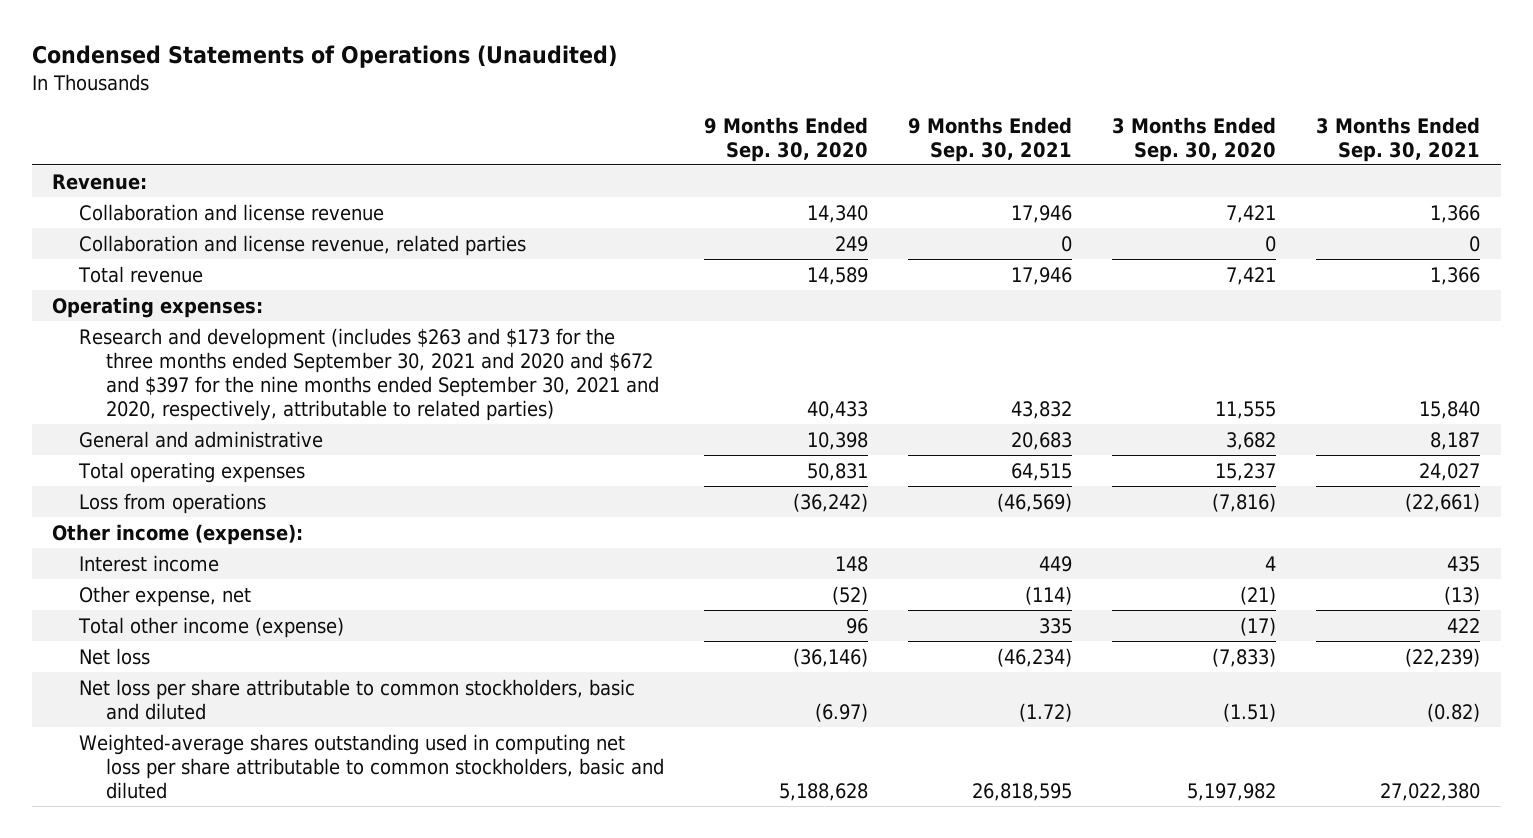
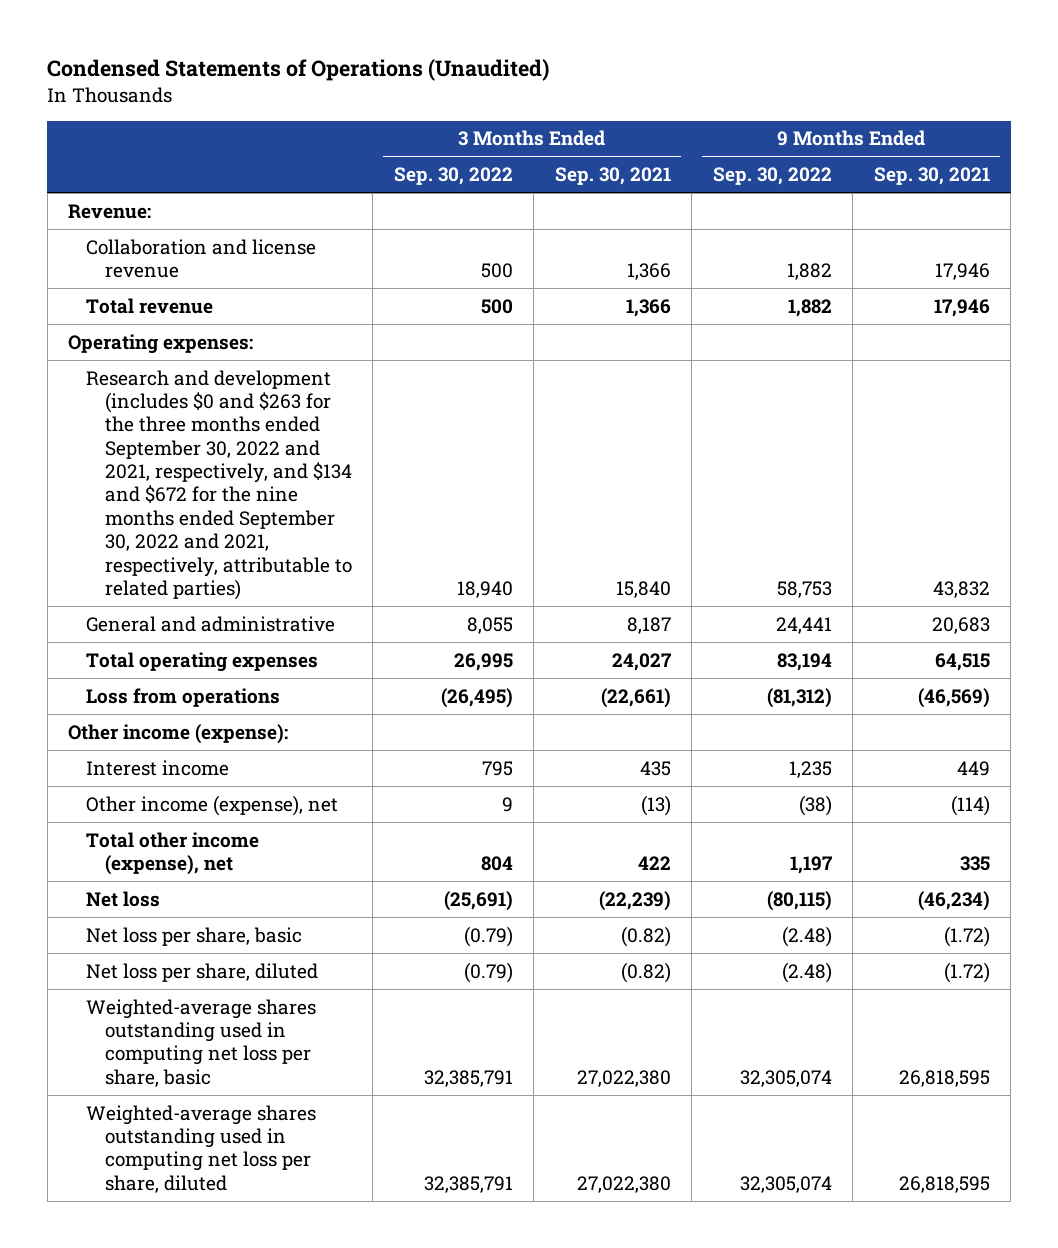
- | 9 Months Ended Sep. 30, 2020 | 9 Months Ended Sep. 30, 2021 | 3 Months Ended Sep. 30, 2020 | 3 Months Ended Sep. 30, 2021
+ | 3 Months Ended Sep. 30, 2022 | 3 Months Ended Sep. 30, 2021 | 9 Months Ended Sep. 30, 2022 | 9 Months Ended Sep. 30, 2021
- Collaboration and license revenue, related parties | 249 | 0 | 0 | 0
- Research and development (includes $263 and $173 for the three months ended September 30, 2021 and 2020 and $672 and $397 for the nine months ended September 30, 2021 and 2020, respectively, attributable to related parties) | 40,433 | 43,832 | 11,555 | 15,840
+ Research and development (includes $0 and $263 for the three months ended September 30, 2022 and 2021, respectively, and $134 and $672 for the nine months ended September 30, 2022 and 2021, respectively, attributable to related parties) | 18,940 | 15,840 | 58,753 | 43,832
- Other expense, net | (52) | (114) | (21) | (13)
- Total other income (expense) | 96 | 335 | (17) | 422
+ Other income (expense), net | 9 | (13) | (38) | (114)
+ Total other income (expense), net | 804 | 422 | 1,197 | 335
- Net loss per share attributable to common stockholders, basic and diluted | (6.97) | (1.72) | (1.51) | (0.82)
- Weighted-average shares outstanding used in computing net loss per share attributable to common stockholders, basic and diluted | 5,188,628 | 26,818,595 | 5,197,982 | 27,022,380
+ Net loss per share, basic | (0.79) | (0.82) | (2.48) | (1.72)
+ Net loss per share, diluted | (0.79) | (0.82) | (2.48) | (1.72)
+ Weighted-average shares outstanding used in computing net loss per share, basic | 32,385,791 | 27,022,380 | 32,305,074 | 26,818,595
+ Weighted-average shares outstanding used in computing net loss per share, diluted | 32,385,791 | 27,022,380 | 32,305,074 | 26,818,595

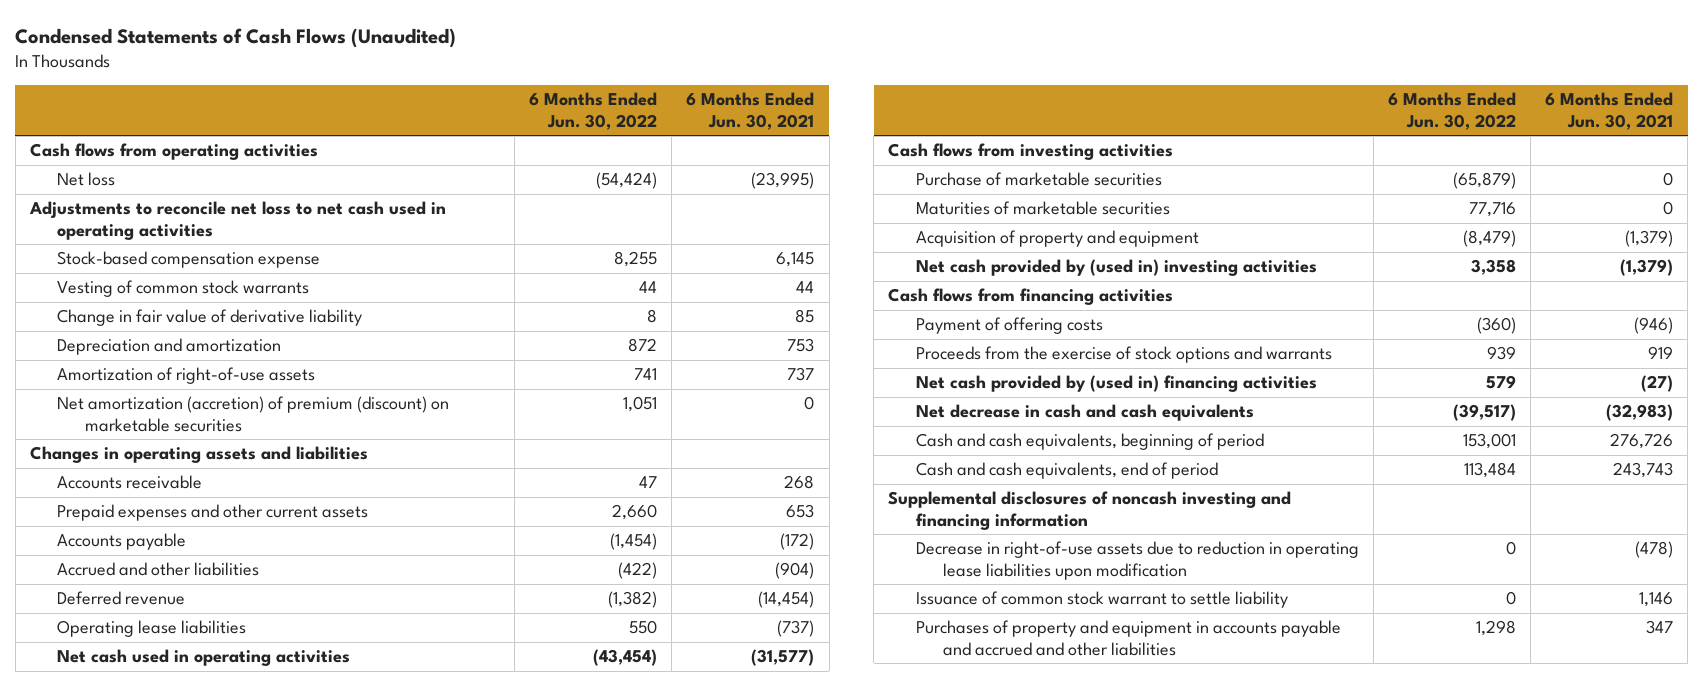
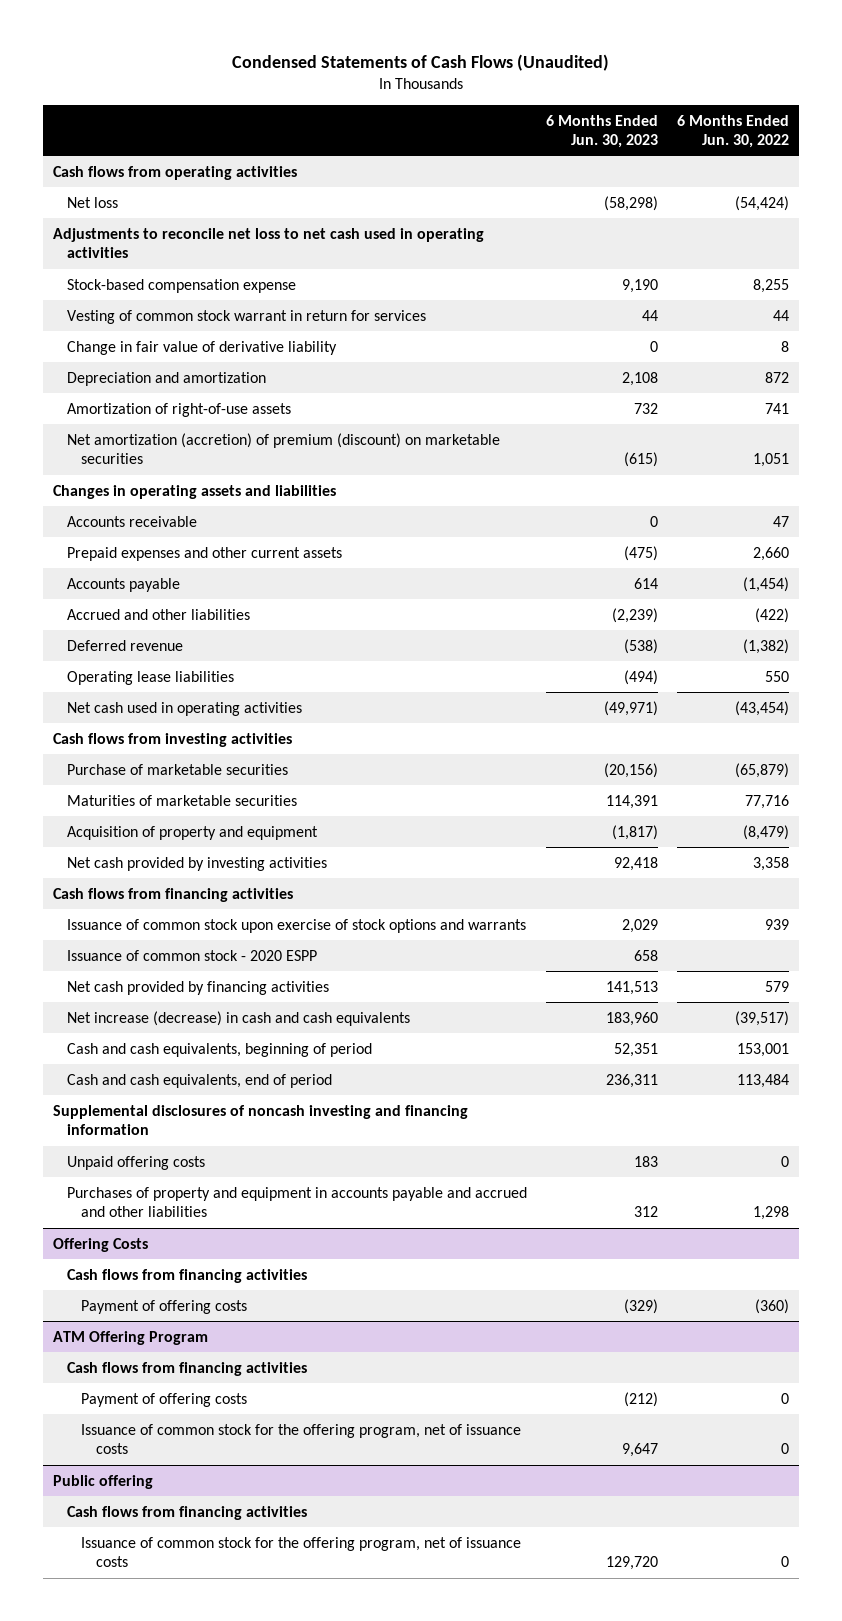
- | 6 Months Ended Jun. 30, 2022 | 6 Months Ended Jun. 30, 2021
+ | 6 Months Ended Jun. 30, 2023 | 6 Months Ended Jun. 30, 2022
- Vesting of common stock warrants | 44 | 44
+ Vesting of common stock warrant in return for services | 44 | 44
- Net cash provided by (used in) investing activities | 3,358 | (1,379)
+ Net cash provided by investing activities | 92,418 | 3,358
- Payment of offering costs | (360) | (946)
- Proceeds from the exercise of stock options and warrants | 939 | 919
- Net cash provided by (used in) financing activities | 579 | (27)
- Net decrease in cash and cash equivalents | (39,517) | (32,983)
+ Issuance of common stock upon exercise of stock options and warrants | 2,029 | 939
+ Issuance of common stock - 2020 ESPP | 658 |
+ Net cash provided by financing activities | 141,513 | 579
+ Net increase (decrease) in cash and cash equivalents | 183,960 | (39,517)
- Decrease in right-of-use assets due to reduction in operating lease liabilities upon modification | 0 | (478)
- Issuance of common stock warrant to settle liability | 0 | 1,146
+ Unpaid offering costs | 183 | 0
+ Offering Costs
+ Cash flows from financing activities
+ Payment of offering costs | (329) | (360)
+ ATM Offering Program
+ Cash flows from financing activities
+ Payment of offering costs | (212) | 0
+ Issuance of common stock for the offering program, net of issuance costs | 9,647 | 0
+ Public offering
+ Cash flows from financing activities
+ Issuance of common stock for the offering program, net of issuance costs | 129,720 | 0

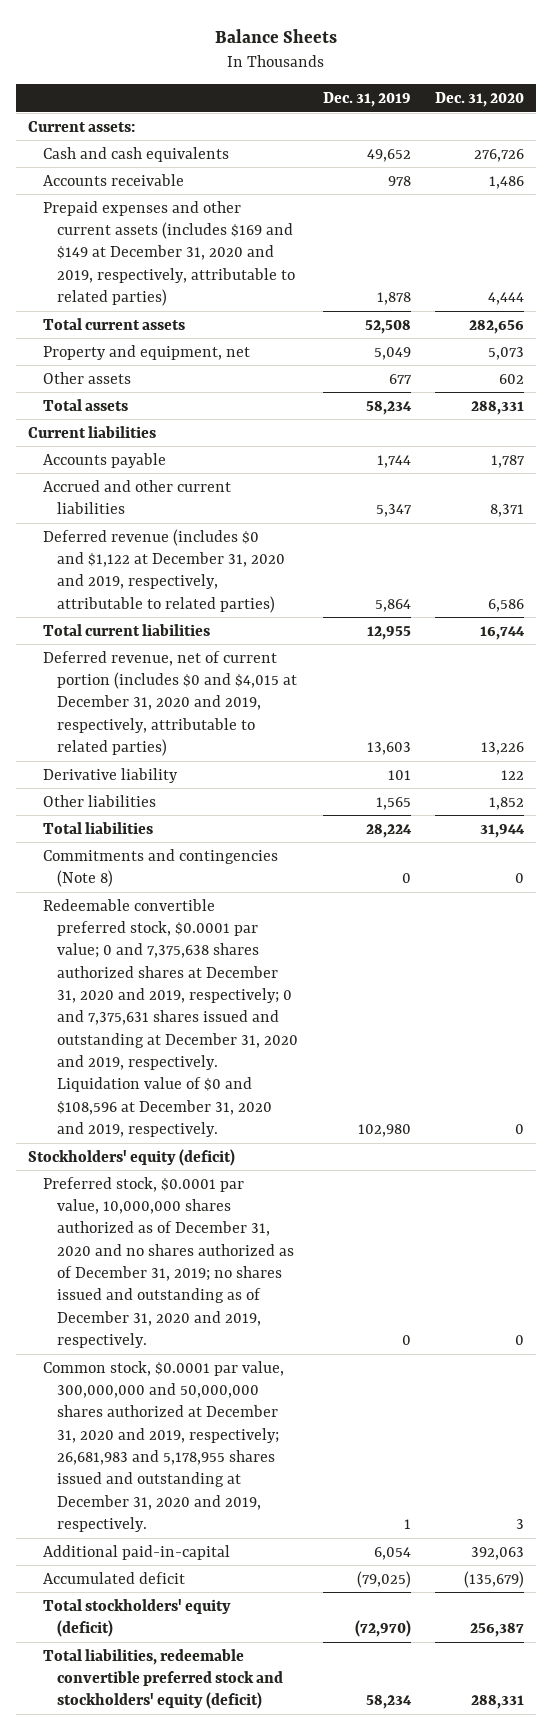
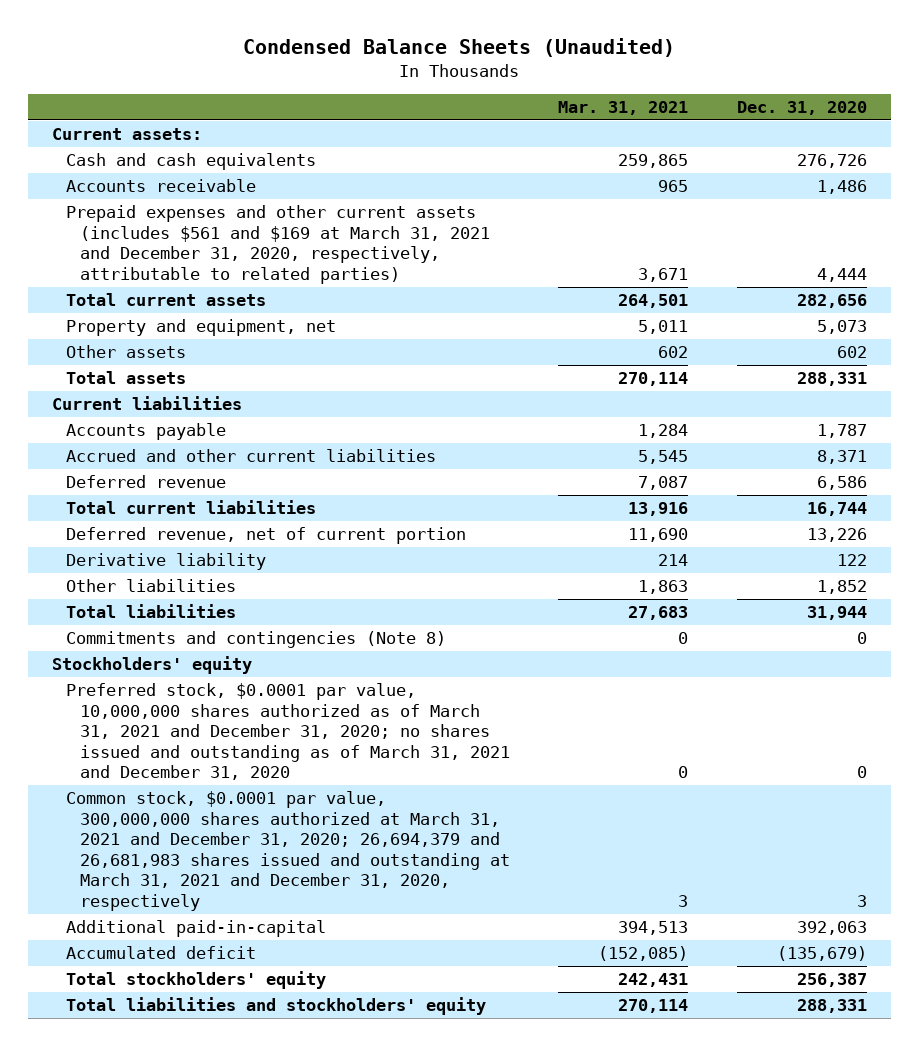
- Balance Sheets
+ Condensed Balance Sheets (Unaudited)
- | Dec. 31, 2019 | Dec. 31, 2020
+ | Mar. 31, 2021 | Dec. 31, 2020
- Prepaid expenses and other current assets (includes $169 and $149 at December 31, 2020 and 2019, respectively, attributable to related parties) | 1,878 | 4,444
+ Prepaid expenses and other current assets (includes $561 and $169 at March 31, 2021 and December 31, 2020, respectively, attributable to related parties) | 3,671 | 4,444
- Deferred revenue (includes $0 and $1,122 at December 31, 2020 and 2019, respectively, attributable to related parties) | 5,864 | 6,586
+ Deferred revenue | 7,087 | 6,586
- Deferred revenue, net of current portion (includes $0 and $4,015 at December 31, 2020 and 2019, respectively, attributable to related parties) | 13,603 | 13,226
+ Deferred revenue, net of current portion | 11,690 | 13,226
- Redeemable convertible preferred stock, $0.0001 par value; 0 and 7,375,638 shares authorized shares at December 31, 2020 and 2019, respectively; 0 and 7,375,631 shares issued and outstanding at December 31, 2020 and 2019, respectively. Liquidation value of $0 and $108,596 at December 31, 2020 and 2019, respectively. | 102,980 | 0
- Stockholders' equity (deficit)
- Preferred stock, $0.0001 par value, 10,000,000 shares authorized as of December 31, 2020 and no shares authorized as of December 31, 2019; no shares issued and outstanding as of December 31, 2020 and 2019, respectively. | 0 | 0
- Common stock, $0.0001 par value, 300,000,000 and 50,000,000 shares authorized at December 31, 2020 and 2019, respectively; 26,681,983 and 5,178,955 shares issued and outstanding at December 31, 2020 and 2019, respectively. | 1 | 3
+ Stockholders' equity
+ Preferred stock, $0.0001 par value, 10,000,000 shares authorized as of March 31, 2021 and December 31, 2020; no shares issued and outstanding as of March 31, 2021 and December 31, 2020 | 0 | 0
+ Common stock, $0.0001 par value, 300,000,000 shares authorized at March 31, 2021 and December 31, 2020; 26,694,379 and 26,681,983 shares issued and outstanding at March 31, 2021 and December 31, 2020, respectively | 3 | 3
- Total stockholders' equity (deficit) | (72,970) | 256,387
- Total liabilities, redeemable convertible preferred stock and stockholders' equity (deficit) | 58,234 | 288,331
+ Total stockholders' equity | 242,431 | 256,387
+ Total liabilities and stockholders' equity | 270,114 | 288,331

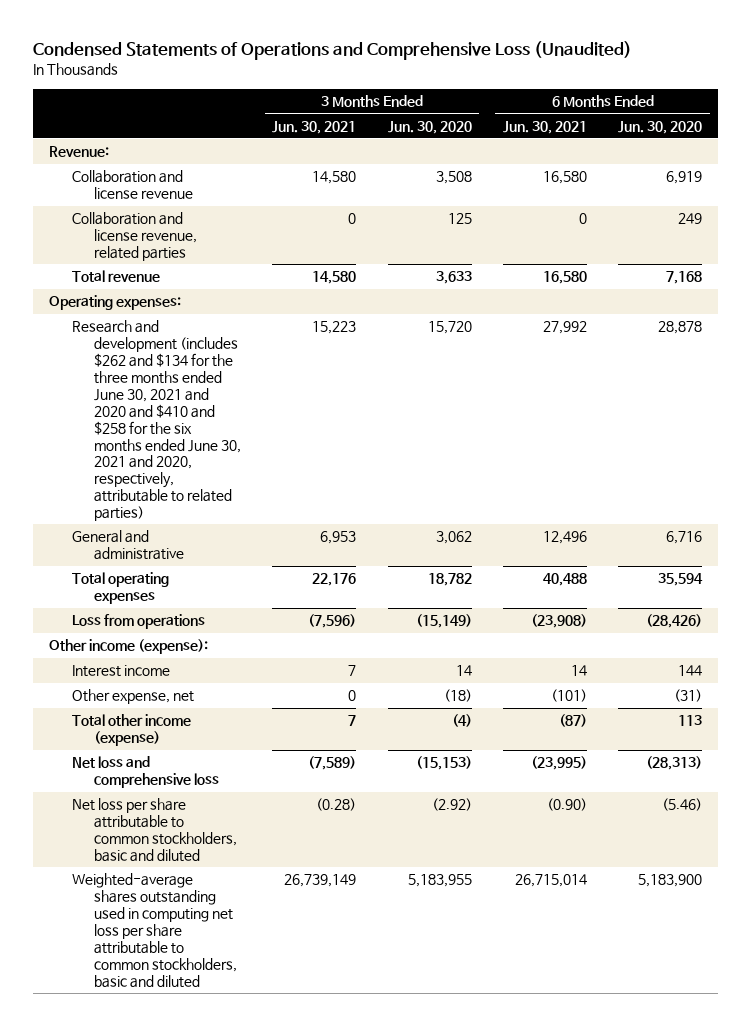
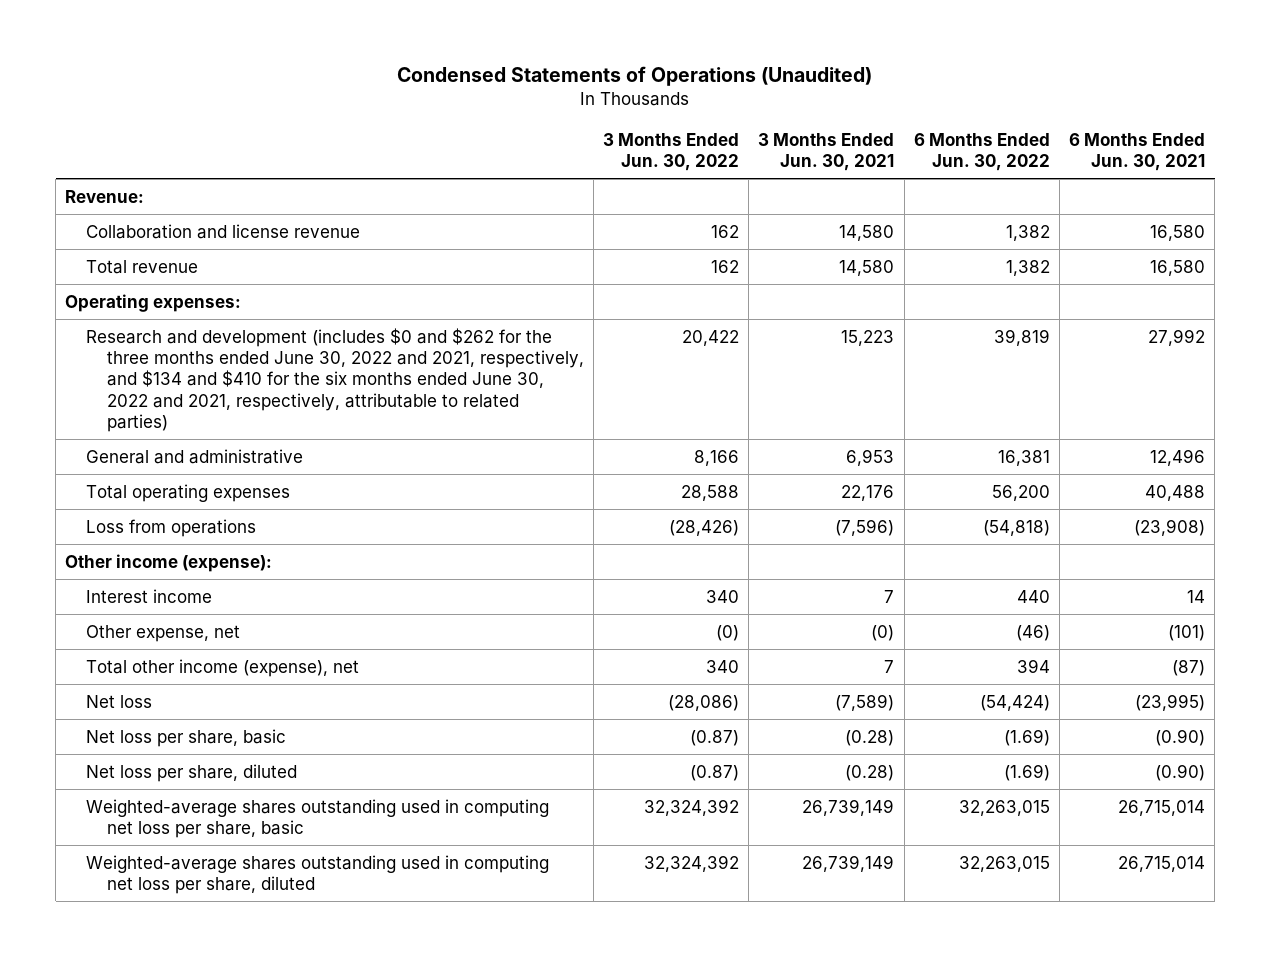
- Condensed Statements of Operations and Comprehensive Loss (Unaudited)
+ Condensed Statements of Operations (Unaudited)
- | 3 Months Ended Jun. 30, 2021 | 3 Months Ended Jun. 30, 2020 | 6 Months Ended Jun. 30, 2021 | 6 Months Ended Jun. 30, 2020
+ | 3 Months Ended Jun. 30, 2022 | 3 Months Ended Jun. 30, 2021 | 6 Months Ended Jun. 30, 2022 | 6 Months Ended Jun. 30, 2021
- Collaboration and license revenue, related parties | 0 | 125 | 0 | 249
- Research and development (includes $262 and $134 for the three months ended June 30, 2021 and 2020 and $410 and $258 for the six months ended June 30, 2021 and 2020, respectively, attributable to related parties) | 15,223 | 15,720 | 27,992 | 28,878
+ Research and development (includes $0 and $262 for the three months ended June 30, 2022 and 2021, respectively, and $134 and $410 for the six months ended June 30, 2022 and 2021, respectively, attributable to related parties) | 20,422 | 15,223 | 39,819 | 27,992
- Other expense, net | 0 | (18) | (101) | (31)
- Total other income (expense) | 7 | (4) | (87) | 113
- Net loss and comprehensive loss | (7,589) | (15,153) | (23,995) | (28,313)
- Net loss per share attributable to common stockholders, basic and diluted | (0.28) | (2.92) | (0.90) | (5.46)
- Weighted-average shares outstanding used in computing net loss per share attributable to common stockholders, basic and diluted | 26,739,149 | 5,183,955 | 26,715,014 | 5,183,900
+ Other expense, net | (0) | (0) | (46) | (101)
+ Total other income (expense), net | 340 | 7 | 394 | (87)
+ Net loss | (28,086) | (7,589) | (54,424) | (23,995)
+ Net loss per share, basic | (0.87) | (0.28) | (1.69) | (0.90)
+ Net loss per share, diluted | (0.87) | (0.28) | (1.69) | (0.90)
+ Weighted-average shares outstanding used in computing net loss per share, basic | 32,324,392 | 26,739,149 | 32,263,015 | 26,715,014
+ Weighted-average shares outstanding used in computing net loss per share, diluted | 32,324,392 | 26,739,149 | 32,263,015 | 26,715,014

